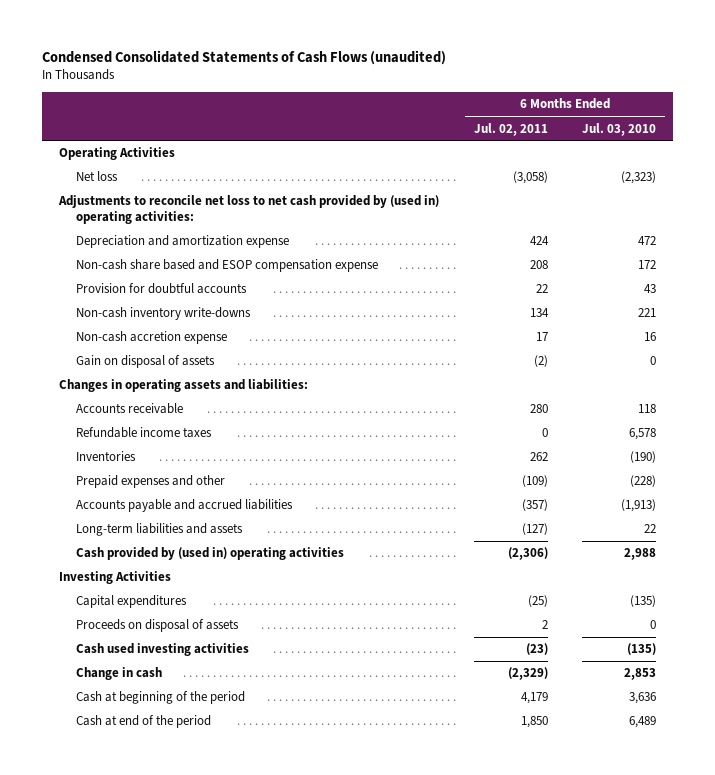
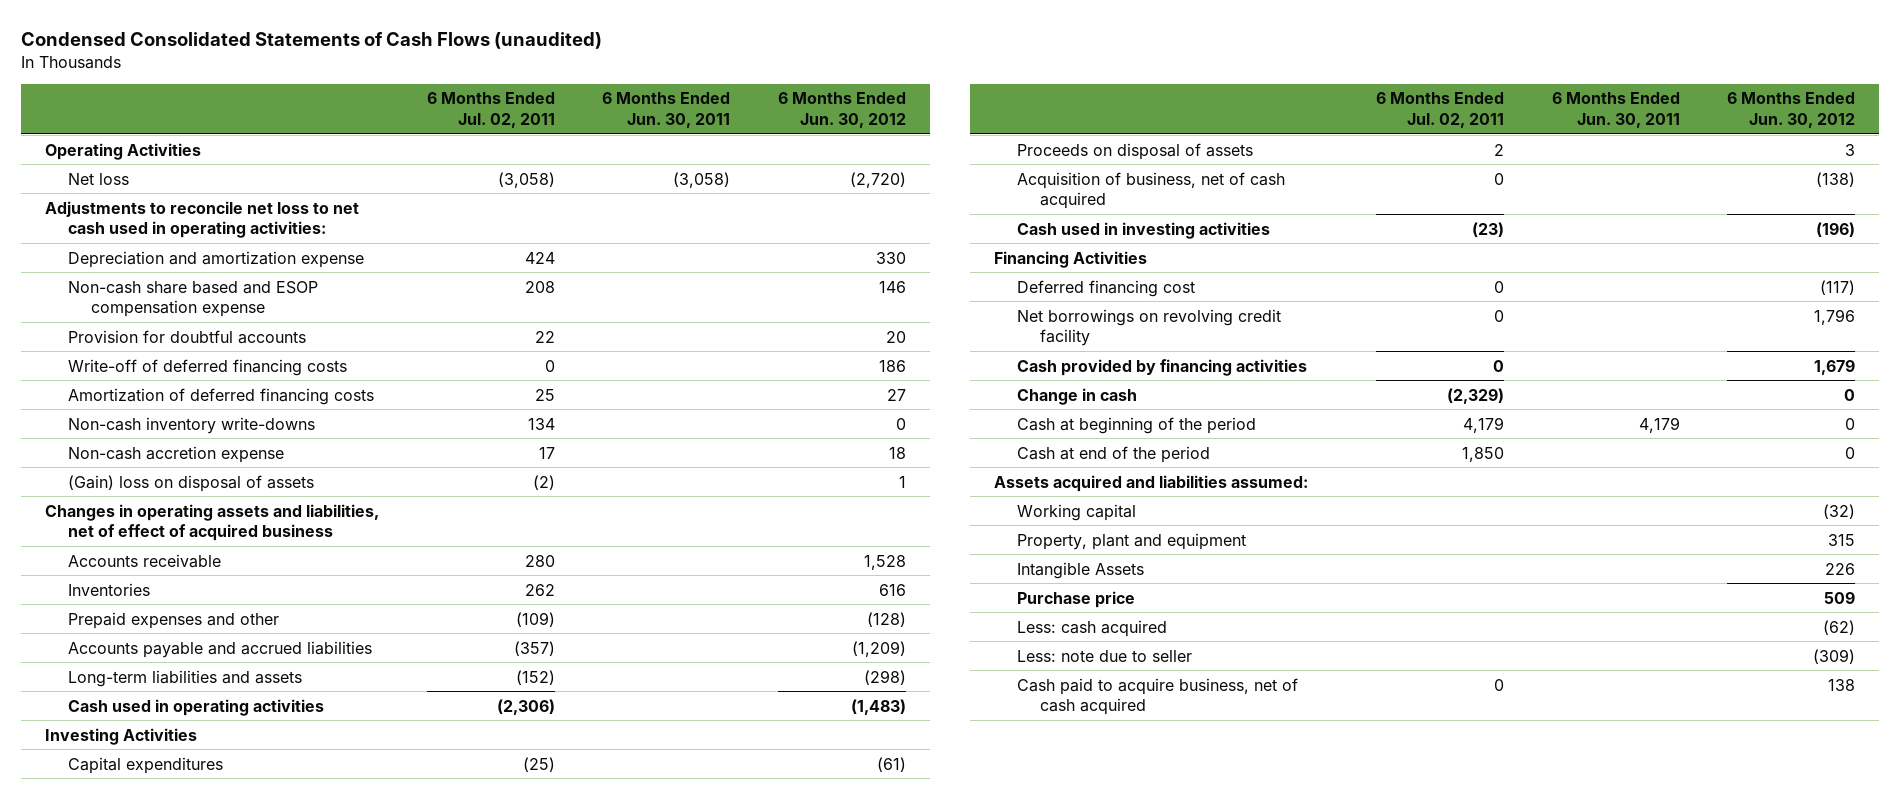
- | 6 Months Ended Jul. 02, 2011 | 6 Months Ended Jul. 03, 2010
+ | 6 Months Ended Jul. 02, 2011 | 6 Months Ended Jun. 30, 2011 | 6 Months Ended Jun. 30, 2012
- Adjustments to reconcile net loss to net cash provided by (used in) operating activities:
+ Adjustments to reconcile net loss to net cash used in operating activities:
+ Write-off of deferred financing costs | 0 | | 186
+ Amortization of deferred financing costs | 25 | | 27
- Gain on disposal of assets | (2) | 0
- Changes in operating assets and liabilities:
+ (Gain) loss on disposal of assets | (2) | | 1
+ Changes in operating assets and liabilities, net of effect of acquired business
- Refundable income taxes | 0 | 6,578
- Long-term liabilities and assets | (127) | 22
- Cash provided by (used in) operating activities | (2,306) | 2,988
+ Long-term liabilities and assets | (152) | | (298)
+ Cash used in operating activities | (2,306) | | (1,483)
- Cash used investing activities | (23) | (135)
+ Acquisition of business, net of cash acquired | 0 | | (138)
+ Cash used in investing activities | (23) | | (196)
+ Financing Activities
+ Deferred financing cost | 0 | | (117)
+ Net borrowings on revolving credit facility | 0 | | 1,796
+ Cash provided by financing activities | 0 | | 1,679
+ Assets acquired and liabilities assumed:
+ Working capital | | | (32)
+ Property, plant and equipment | | | 315
+ Intangible Assets | | | 226
+ Purchase price | | | 509
+ Less: cash acquired | | | (62)
+ Less: note due to seller | | | (309)
+ Cash paid to acquire business, net of cash acquired | 0 | | 138

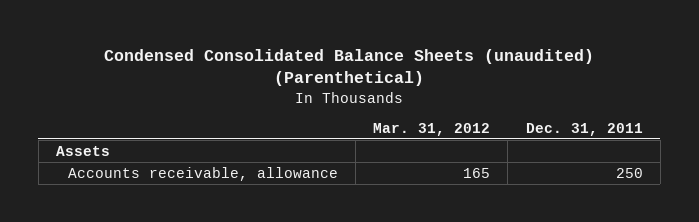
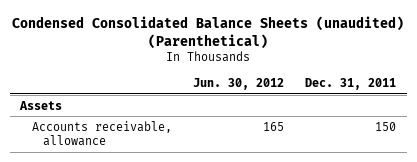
- | Mar. 31, 2012 | Dec. 31, 2011
+ | Jun. 30, 2012 | Dec. 31, 2011
- Accounts receivable, allowance | 165 | 250
+ Accounts receivable, allowance | 165 | 150

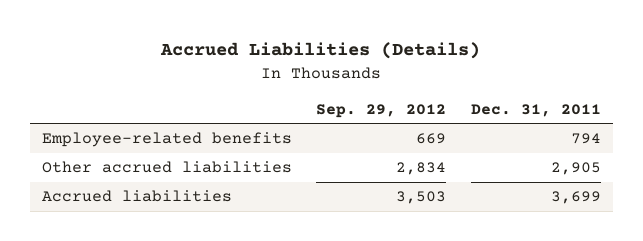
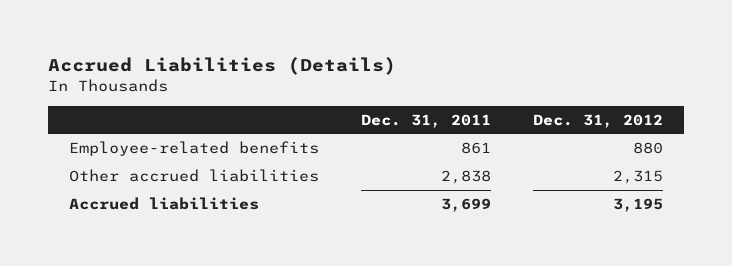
- | Sep. 29, 2012 | Dec. 31, 2011
+ | Dec. 31, 2011 | Dec. 31, 2012
- Employee-related benefits | 669 | 794
- Other accrued liabilities | 2,834 | 2,905
+ Employee-related benefits | 861 | 880
+ Other accrued liabilities | 2,838 | 2,315

